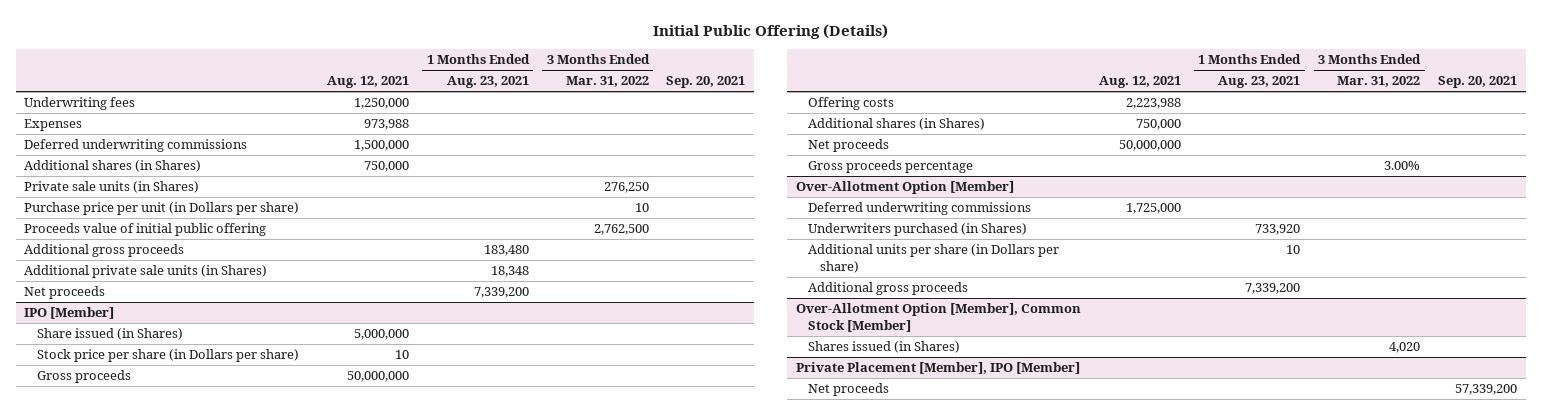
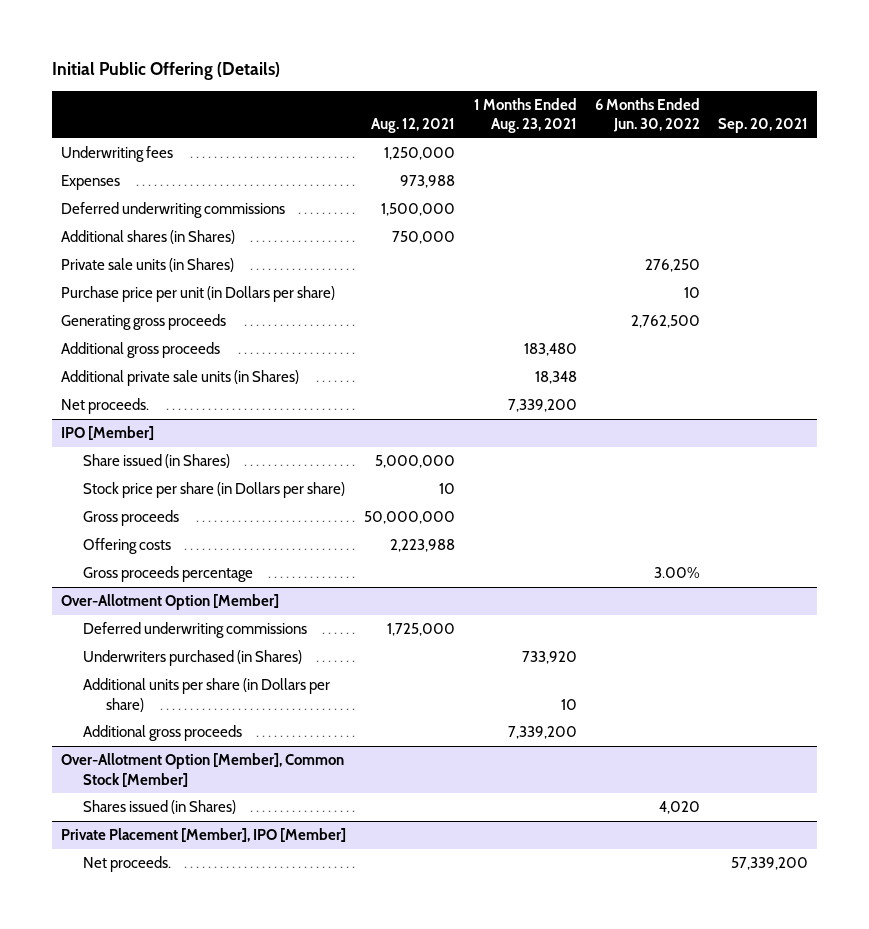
- | Aug. 12, 2021 | 1 Months Ended Aug. 23, 2021 | 3 Months Ended Mar. 31, 2022 | Sep. 20, 2021
+ | Aug. 12, 2021 | 1 Months Ended Aug. 23, 2021 | 6 Months Ended Jun. 30, 2022 | Sep. 20, 2021
- Proceeds value of initial public offering | | | 2,762,500 |
+ Generating gross proceeds | | | 2,762,500 |
- Net proceeds | | 7,339,200 | |
+ Net proceeds. | | 7,339,200 | |
@ IPO [Member]
- Additional shares (in Shares) | 750,000 | | |
- Net proceeds | 50,000,000 | | |
@ Private Placement [Member], IPO [Member]
- Net proceeds | | | | 57,339,200
+ Net proceeds. | | | | 57,339,200

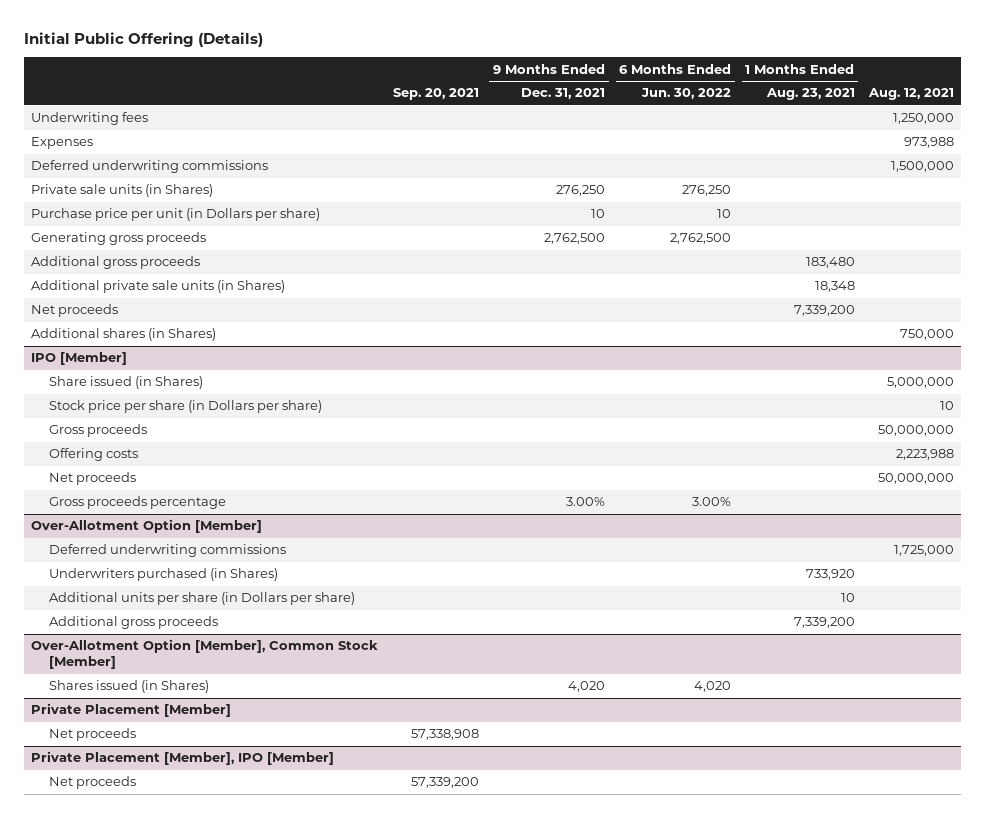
- | Aug. 12, 2021 | 1 Months Ended Aug. 23, 2021 | 6 Months Ended Jun. 30, 2022 | Sep. 20, 2021
+ | Sep. 20, 2021 | 9 Months Ended Dec. 31, 2021 | 6 Months Ended Jun. 30, 2022 | 1 Months Ended Aug. 23, 2021 | Aug. 12, 2021
- Net proceeds. | | 7,339,200 | |
+ Net proceeds | | | | 7,339,200 |
moved down: Additional shares (in Shares) | | | | | 750,000
@ IPO [Member]
+ Net proceeds | | | | | 50,000,000
+ Private Placement [Member]
+ Net proceeds | 57,338,908 | | | |
@ Private Placement [Member], IPO [Member]
- Net proceeds. | | | | 57,339,200
+ Net proceeds | 57,339,200 | | | |

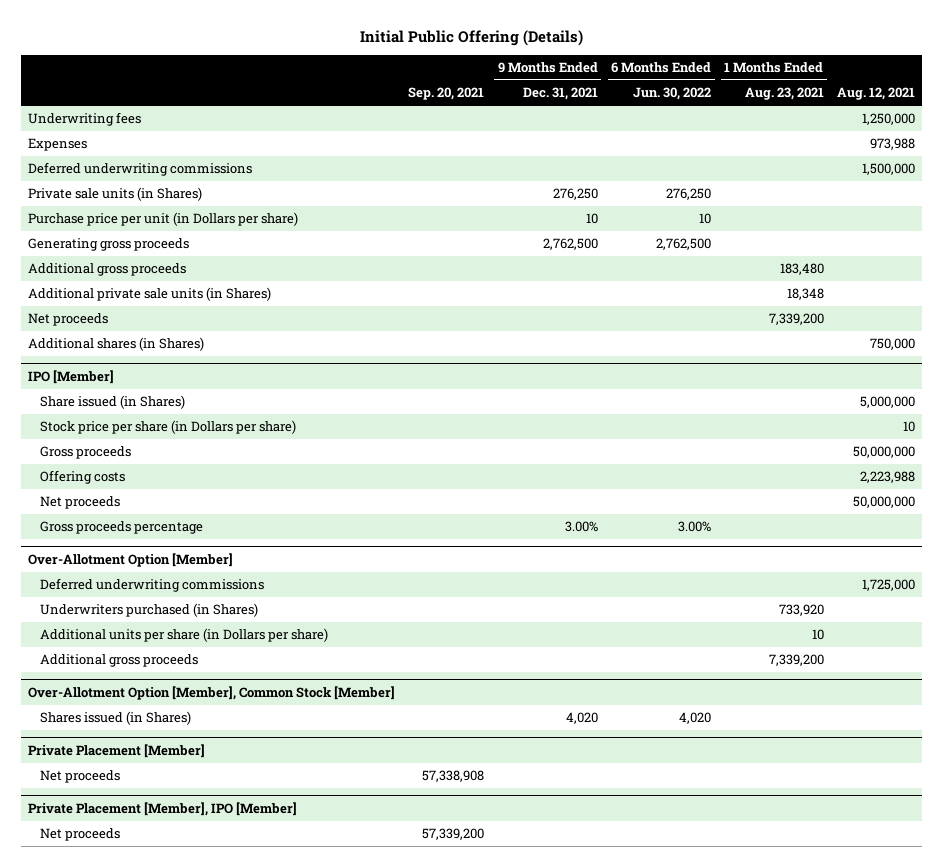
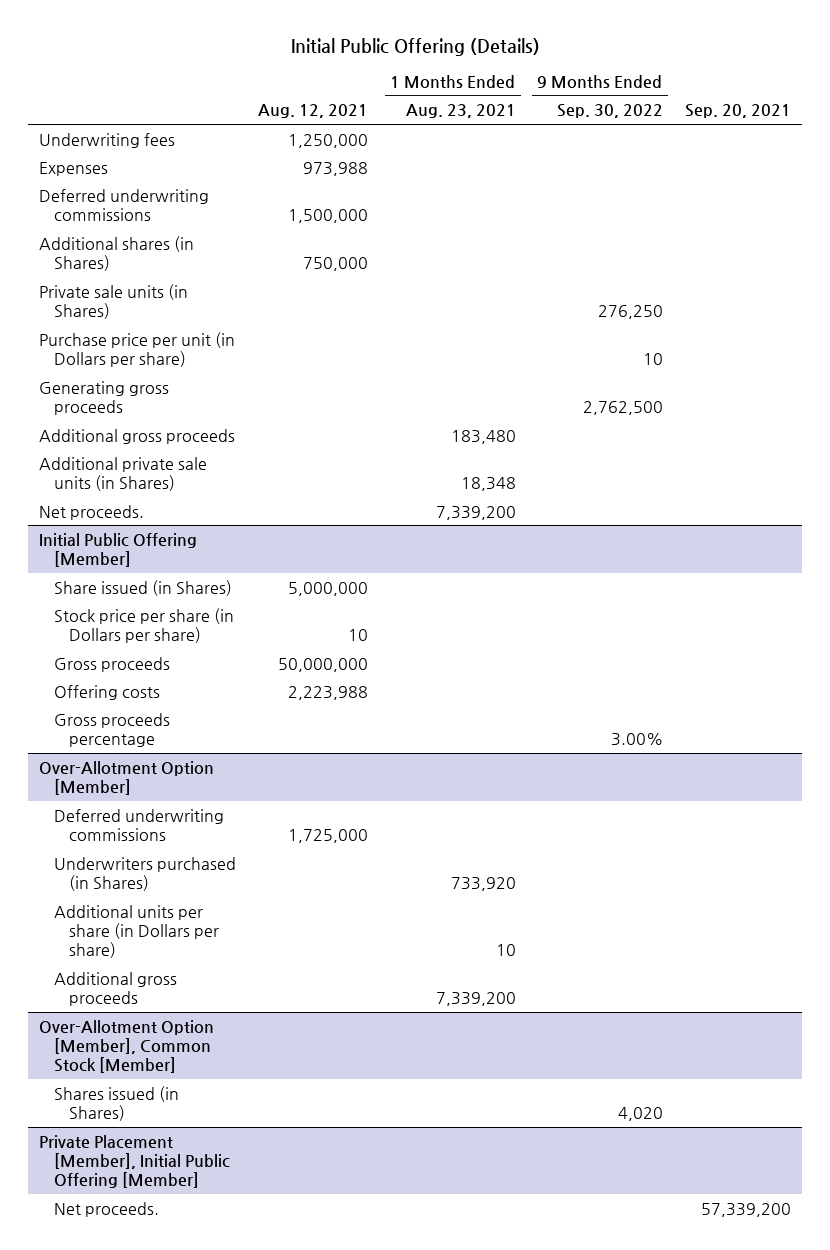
- | Sep. 20, 2021 | 9 Months Ended Dec. 31, 2021 | 6 Months Ended Jun. 30, 2022 | 1 Months Ended Aug. 23, 2021 | Aug. 12, 2021
+ | Aug. 12, 2021 | 1 Months Ended Aug. 23, 2021 | 9 Months Ended Sep. 30, 2022 | Sep. 20, 2021
moved up: Additional shares (in Shares) | 750,000 | | |
- Net proceeds | | | | 7,339,200 |
- IPO [Member]
+ Net proceeds. | | 7,339,200 | |
+ Initial Public Offering [Member]
- Net proceeds | | | | | 50,000,000
- Private Placement [Member]
- Net proceeds | 57,338,908 | | | |
- Private Placement [Member], IPO [Member]
- Net proceeds | 57,339,200 | | | |
+ Private Placement [Member], Initial Public Offering [Member]
+ Net proceeds. | | | | 57,339,200

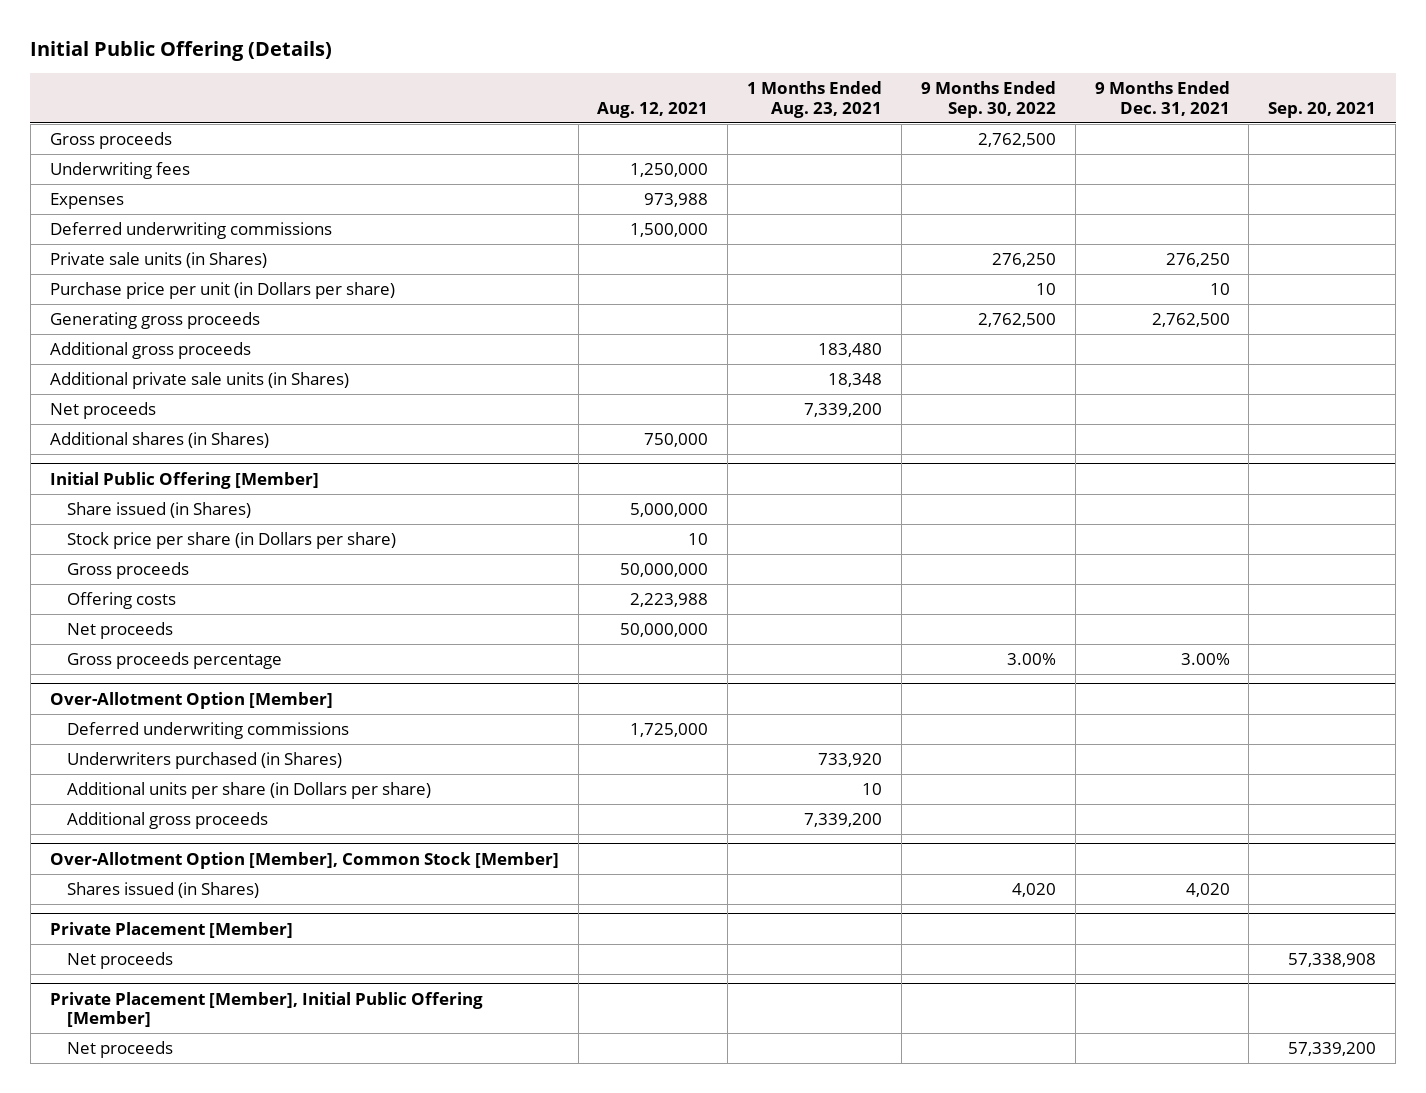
- | Aug. 12, 2021 | 1 Months Ended Aug. 23, 2021 | 9 Months Ended Sep. 30, 2022 | Sep. 20, 2021
+ | Aug. 12, 2021 | 1 Months Ended Aug. 23, 2021 | 9 Months Ended Sep. 30, 2022 | 9 Months Ended Dec. 31, 2021 | Sep. 20, 2021
+ Gross proceeds | | | 2,762,500 | |
- Net proceeds. | | 7,339,200 | |
+ Net proceeds | | 7,339,200 | | |
moved down: Additional shares (in Shares) | 750,000 | | | |
@ Initial Public Offering [Member]
+ Net proceeds | 50,000,000 | | | |
+ Private Placement [Member]
+ Net proceeds | | | | | 57,338,908
@ Private Placement [Member], Initial Public Offering [Member]
- Net proceeds. | | | | 57,339,200
+ Net proceeds | | | | | 57,339,200

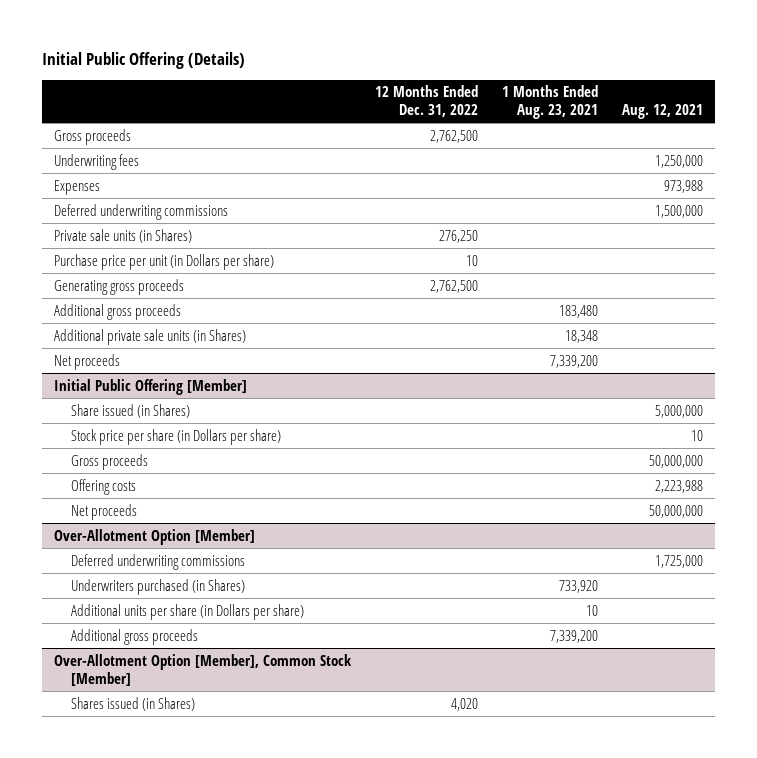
- | Aug. 12, 2021 | 1 Months Ended Aug. 23, 2021 | 9 Months Ended Sep. 30, 2022 | 9 Months Ended Dec. 31, 2021 | Sep. 20, 2021
+ | 12 Months Ended Dec. 31, 2022 | 1 Months Ended Aug. 23, 2021 | Aug. 12, 2021
- Additional shares (in Shares) | 750,000 | | | |
@ Initial Public Offering [Member]
- Gross proceeds percentage | | | 3.00% | 3.00% |
- Private Placement [Member]
- Net proceeds | | | | | 57,338,908
- Private Placement [Member], Initial Public Offering [Member]
- Net proceeds | | | | | 57,339,200

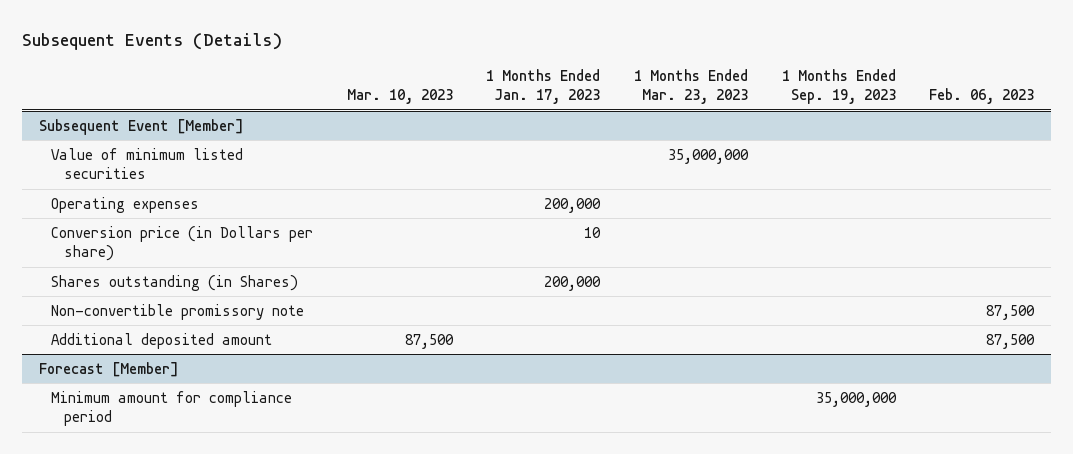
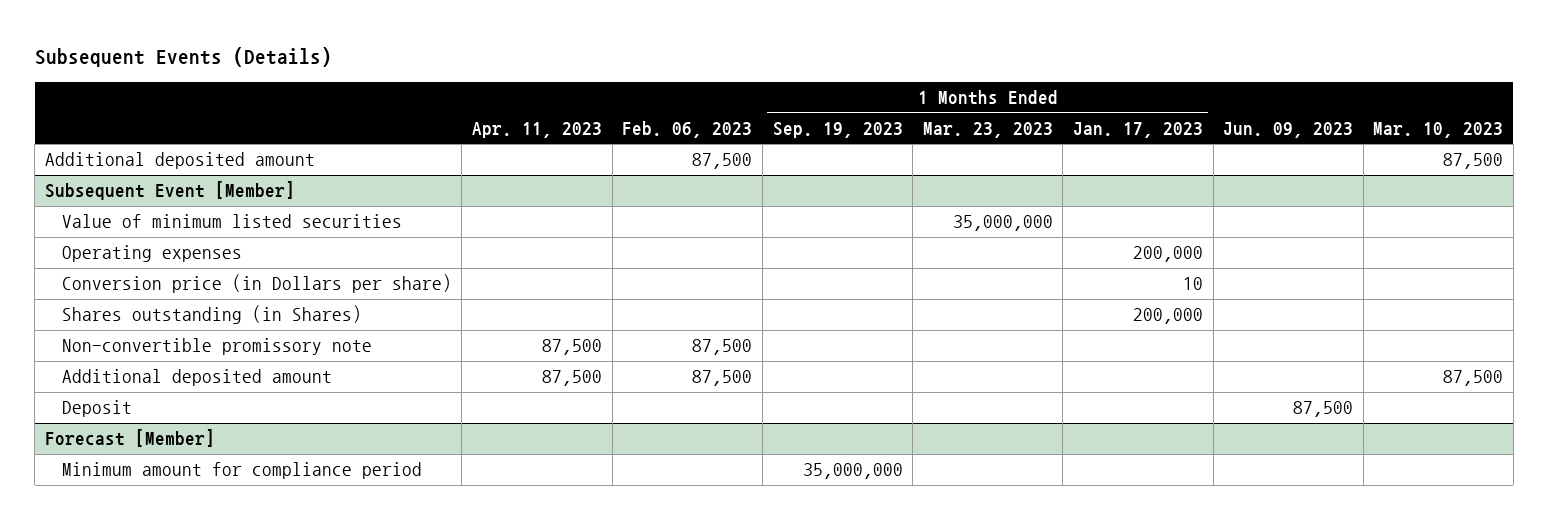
- | Mar. 10, 2023 | 1 Months Ended Jan. 17, 2023 | 1 Months Ended Mar. 23, 2023 | 1 Months Ended Sep. 19, 2023 | Feb. 06, 2023
+ | Apr. 11, 2023 | Feb. 06, 2023 | 1 Months Ended Sep. 19, 2023 | 1 Months Ended Mar. 23, 2023 | 1 Months Ended Jan. 17, 2023 | Jun. 09, 2023 | Mar. 10, 2023
+ Additional deposited amount | | 87,500 | | | | | 87,500
@ Subsequent Event [Member]
+ Deposit | | | | | | 87,500 |

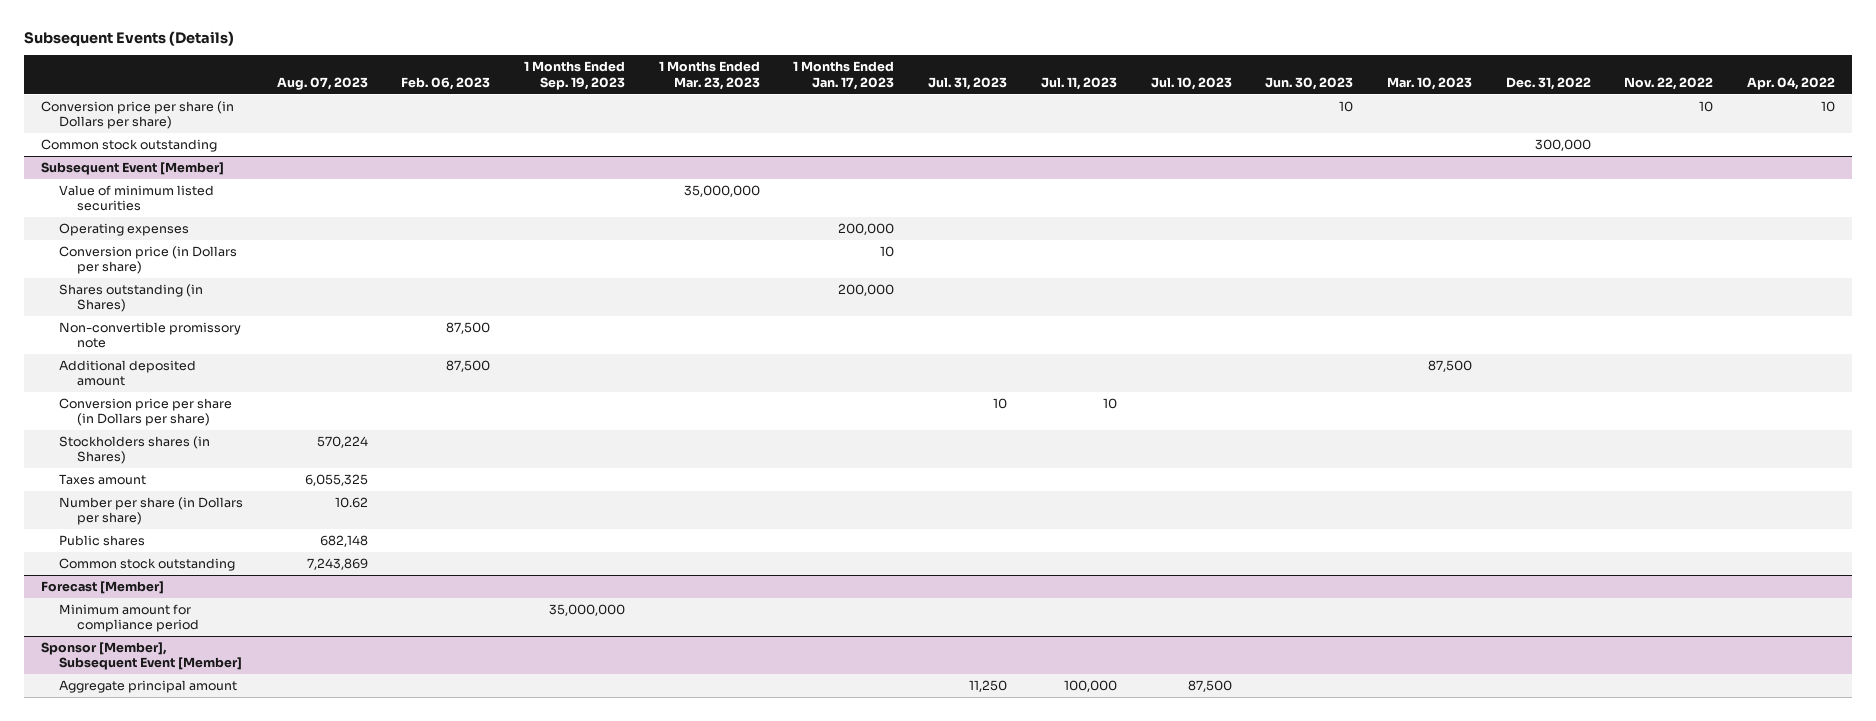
- | Apr. 11, 2023 | Feb. 06, 2023 | 1 Months Ended Sep. 19, 2023 | 1 Months Ended Mar. 23, 2023 | 1 Months Ended Jan. 17, 2023 | Jun. 09, 2023 | Mar. 10, 2023
+ | Aug. 07, 2023 | Feb. 06, 2023 | 1 Months Ended Sep. 19, 2023 | 1 Months Ended Mar. 23, 2023 | 1 Months Ended Jan. 17, 2023 | Jul. 31, 2023 | Jul. 11, 2023 | Jul. 10, 2023 | Jun. 30, 2023 | Mar. 10, 2023 | Dec. 31, 2022 | Nov. 22, 2022 | Apr. 04, 2022
- Additional deposited amount | | 87,500 | | | | | 87,500
+ Conversion price per share (in Dollars per share) | | | | | | | | | 10 | | | 10 | 10
+ Common stock outstanding | | | | | | | | | | | 300,000 | |
@ Subsequent Event [Member]
- Deposit | | | | | | 87,500 |
+ Conversion price per share (in Dollars per share) | | | | | | 10 | 10 | | | | | |
+ Stockholders shares (in Shares) | 570,224 | | | | | | | | | | | |
+ Taxes amount | 6,055,325 | | | | | | | | | | | |
+ Number per share (in Dollars per share) | 10.62 | | | | | | | | | | | |
+ Public shares | 682,148 | | | | | | | | | | | |
+ Common stock outstanding | 7,243,869 | | | | | | | | | | | |
+ Sponsor [Member], Subsequent Event [Member]
+ Aggregate principal amount | | | | | | 11,250 | 100,000 | 87,500 | | | | |

